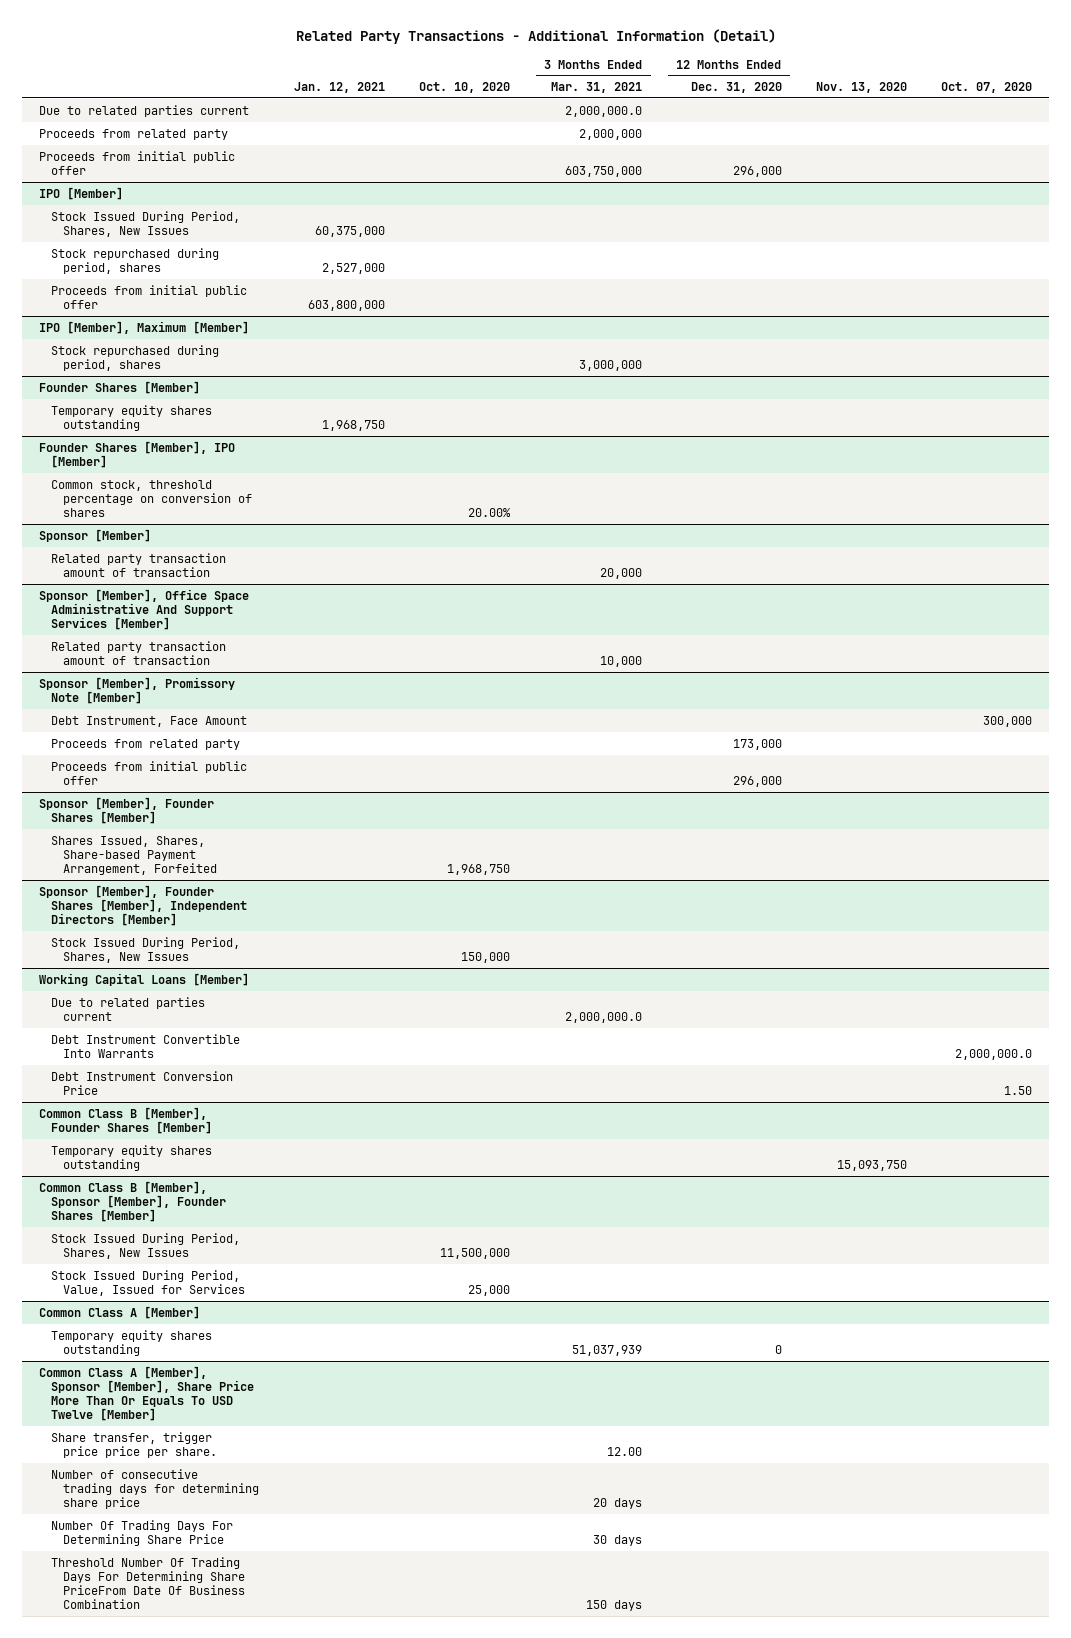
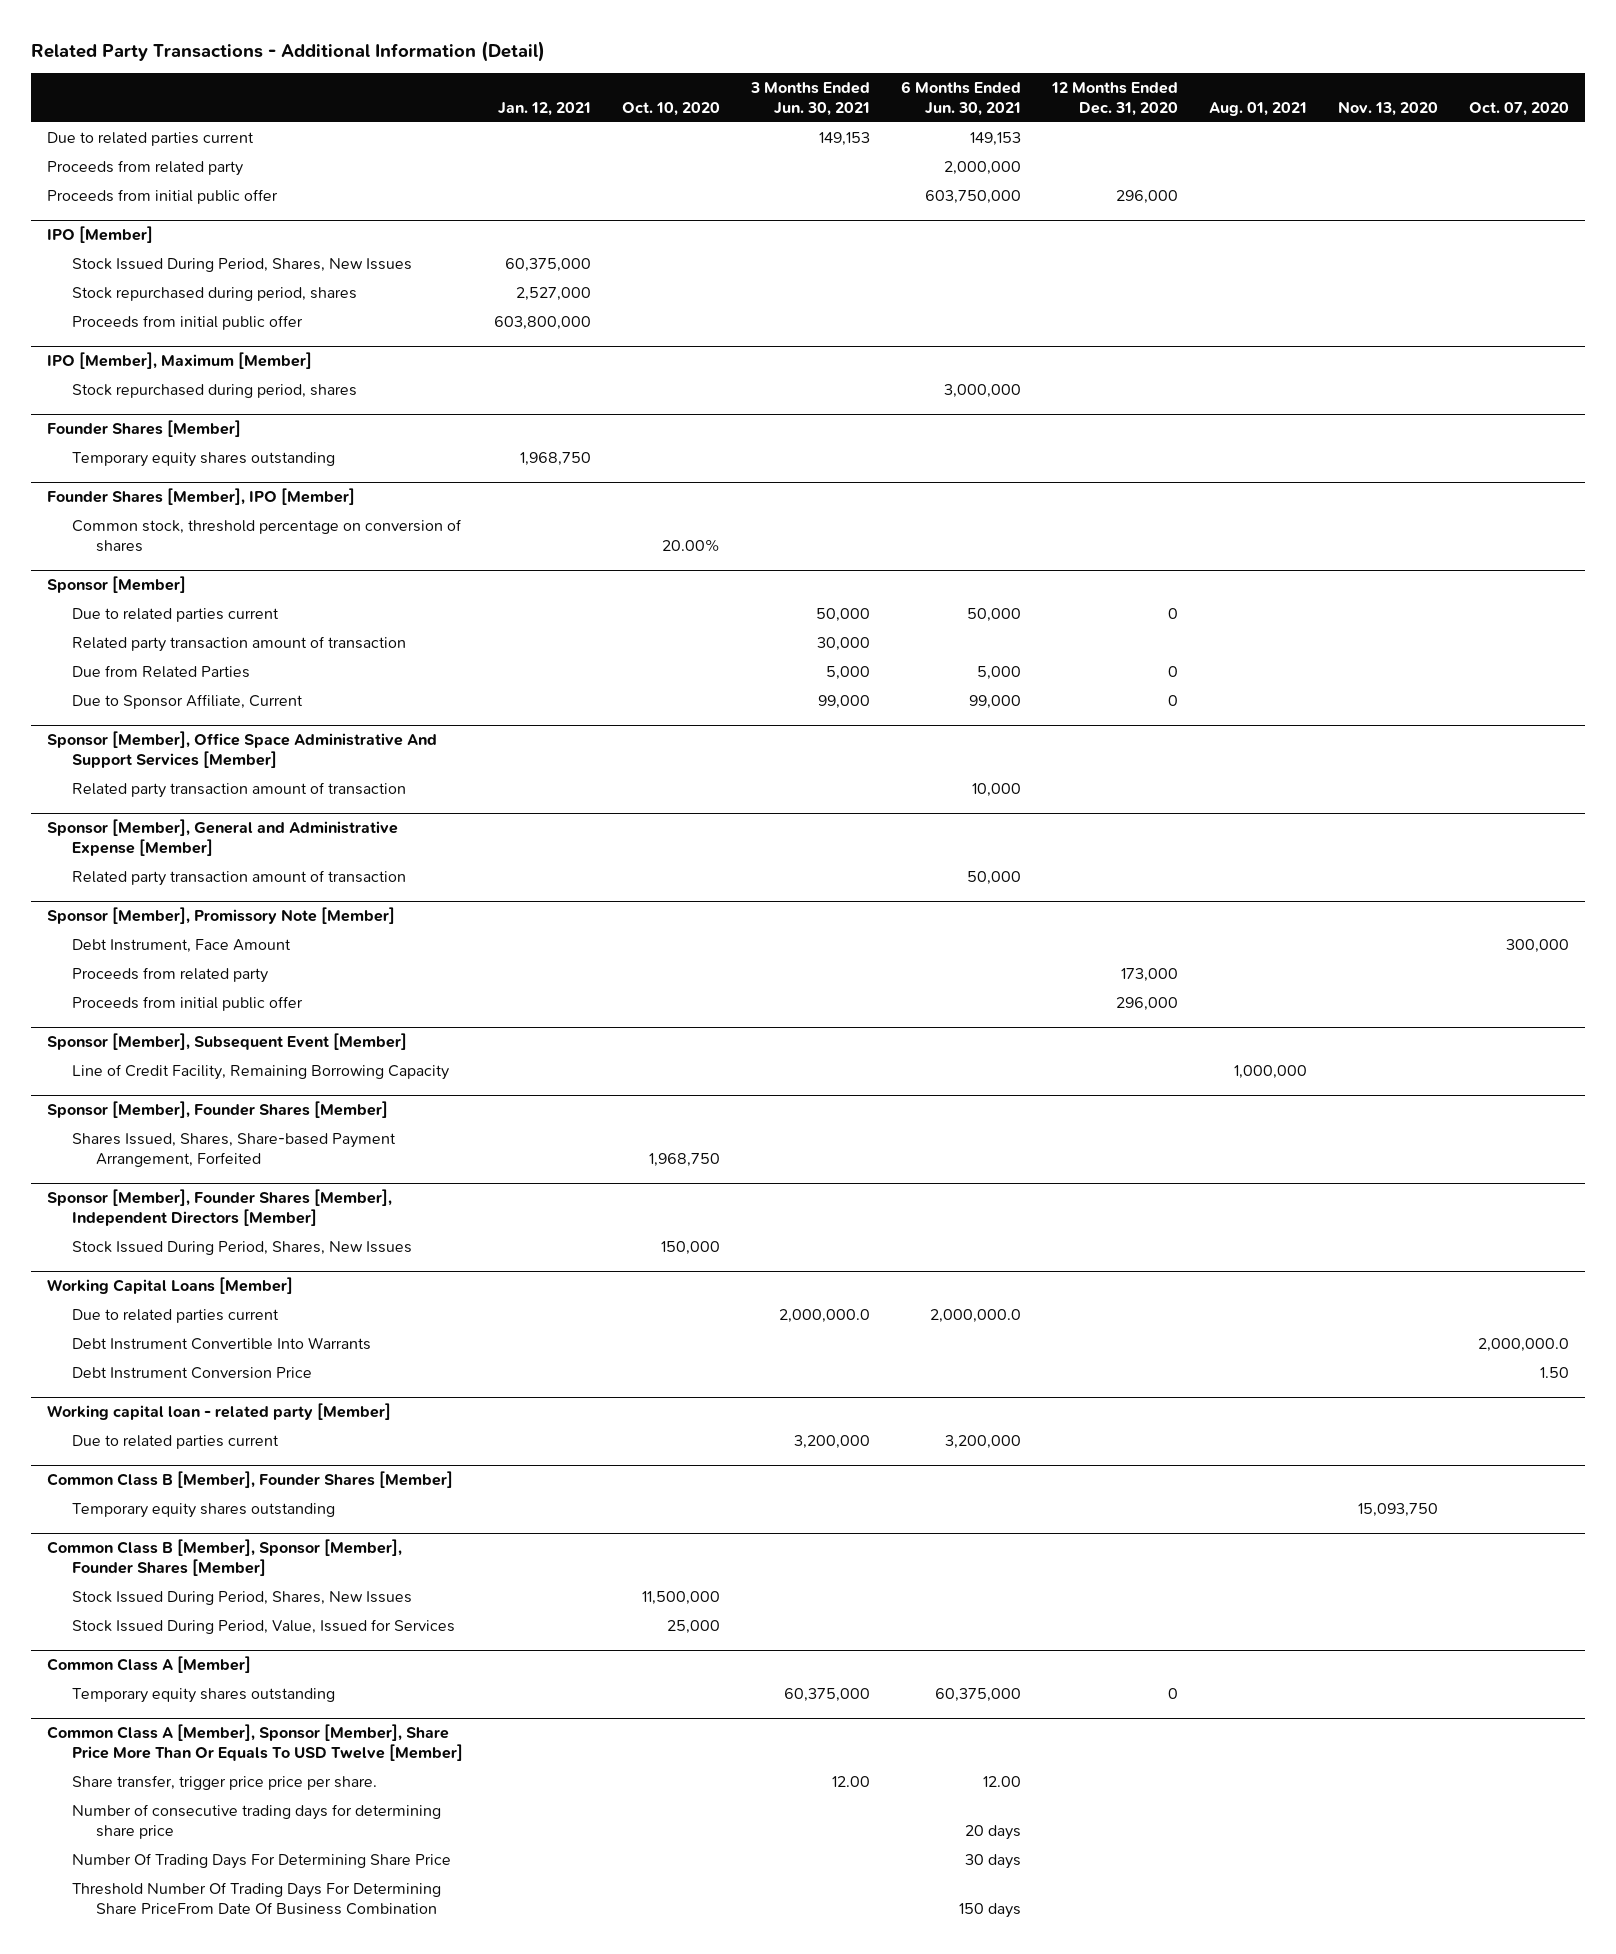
- | Jan. 12, 2021 | Oct. 10, 2020 | 3 Months Ended Mar. 31, 2021 | 12 Months Ended Dec. 31, 2020 | Nov. 13, 2020 | Oct. 07, 2020
+ | Jan. 12, 2021 | Oct. 10, 2020 | 3 Months Ended Jun. 30, 2021 | 6 Months Ended Jun. 30, 2021 | 12 Months Ended Dec. 31, 2020 | Aug. 01, 2021 | Nov. 13, 2020 | Oct. 07, 2020
@ Sponsor [Member]
+ Due to related parties current | | | 50,000 | 50,000 | 0 | | |
+ Due from Related Parties | | | 5,000 | 5,000 | 0 | | |
+ Due to Sponsor Affiliate, Current | | | 99,000 | 99,000 | 0 | | |
+ Sponsor [Member], General and Administrative Expense [Member]
+ Related party transaction amount of transaction | | | | 50,000 | | | |
+ Sponsor [Member], Subsequent Event [Member]
+ Line of Credit Facility, Remaining Borrowing Capacity | | | | | | 1,000,000 | |
+ Working capital loan - related party [Member]
+ Due to related parties current | | | 3,200,000 | 3,200,000 | | | |

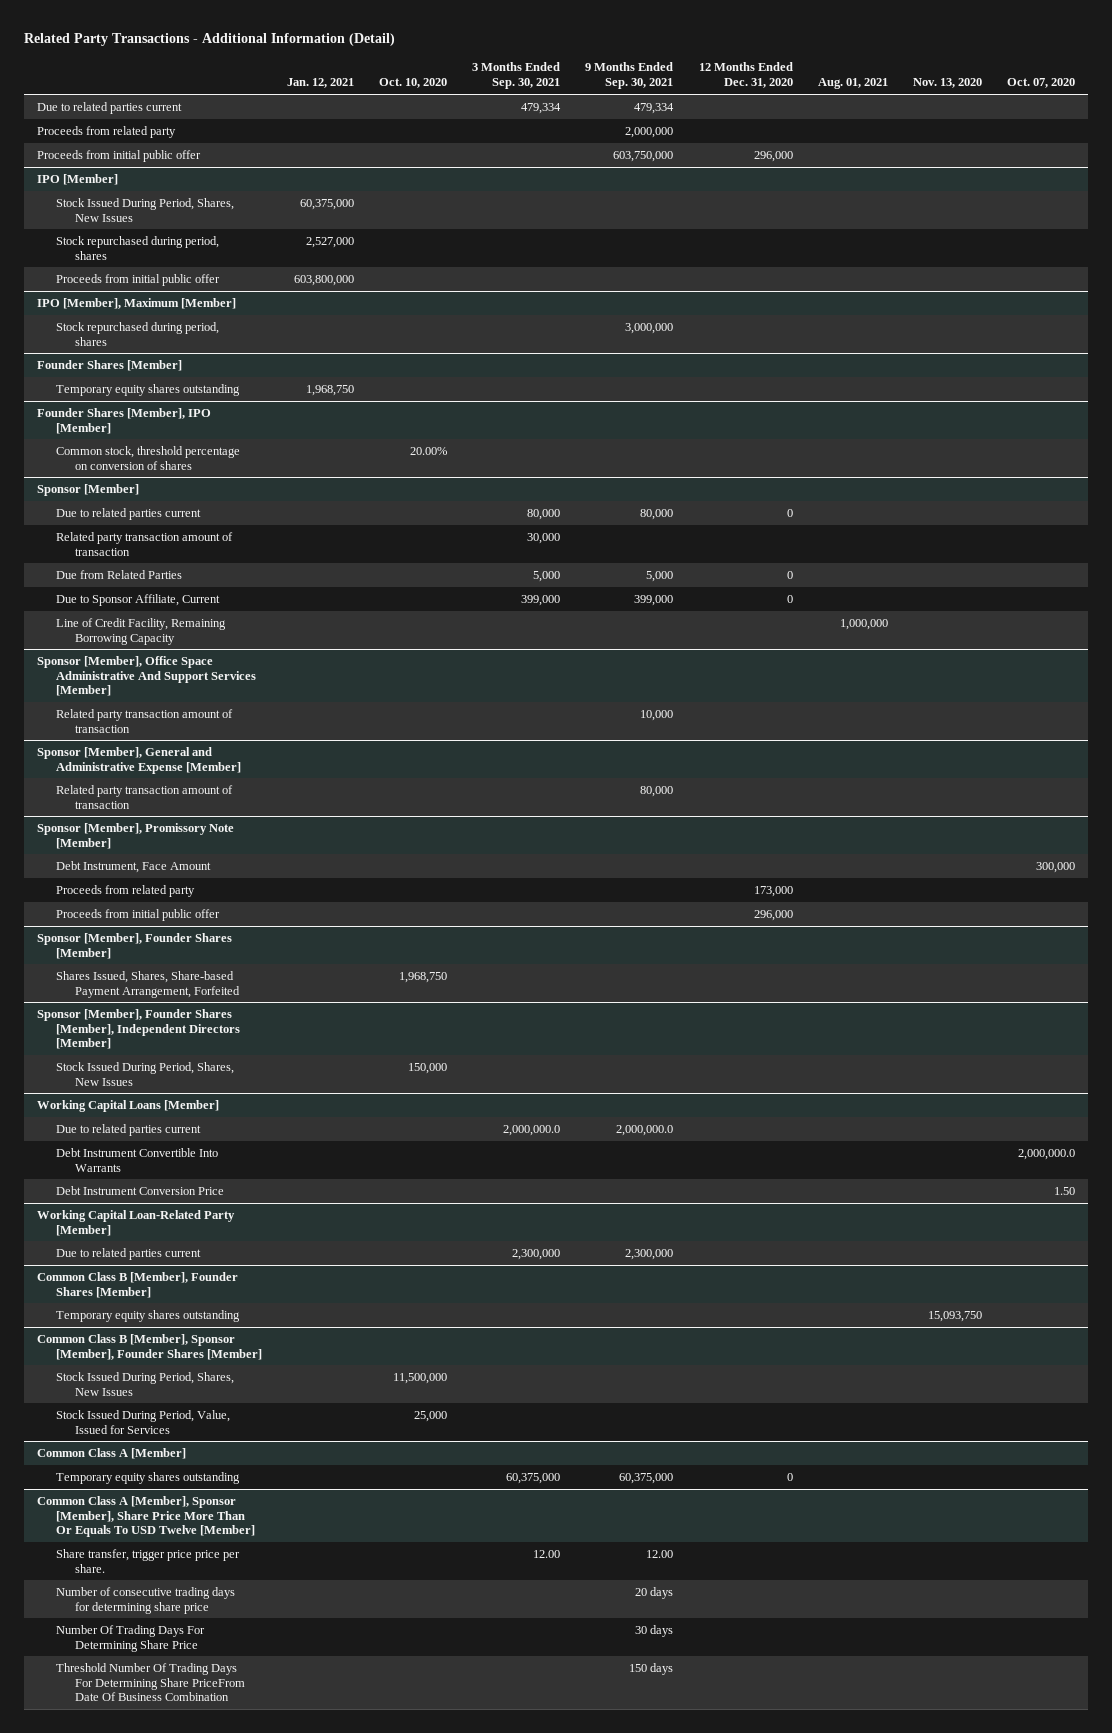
- | Jan. 12, 2021 | Oct. 10, 2020 | 3 Months Ended Jun. 30, 2021 | 6 Months Ended Jun. 30, 2021 | 12 Months Ended Dec. 31, 2020 | Aug. 01, 2021 | Nov. 13, 2020 | Oct. 07, 2020
+ | Jan. 12, 2021 | Oct. 10, 2020 | 3 Months Ended Sep. 30, 2021 | 9 Months Ended Sep. 30, 2021 | 12 Months Ended Dec. 31, 2020 | Aug. 01, 2021 | Nov. 13, 2020 | Oct. 07, 2020
@ Sponsor [Member]
+ Line of Credit Facility, Remaining Borrowing Capacity | | | | | | 1,000,000 | |
- Sponsor [Member], Subsequent Event [Member]
- Line of Credit Facility, Remaining Borrowing Capacity | | | | | | 1,000,000 | |
- Working capital loan - related party [Member]
+ Working Capital Loan-Related Party [Member]

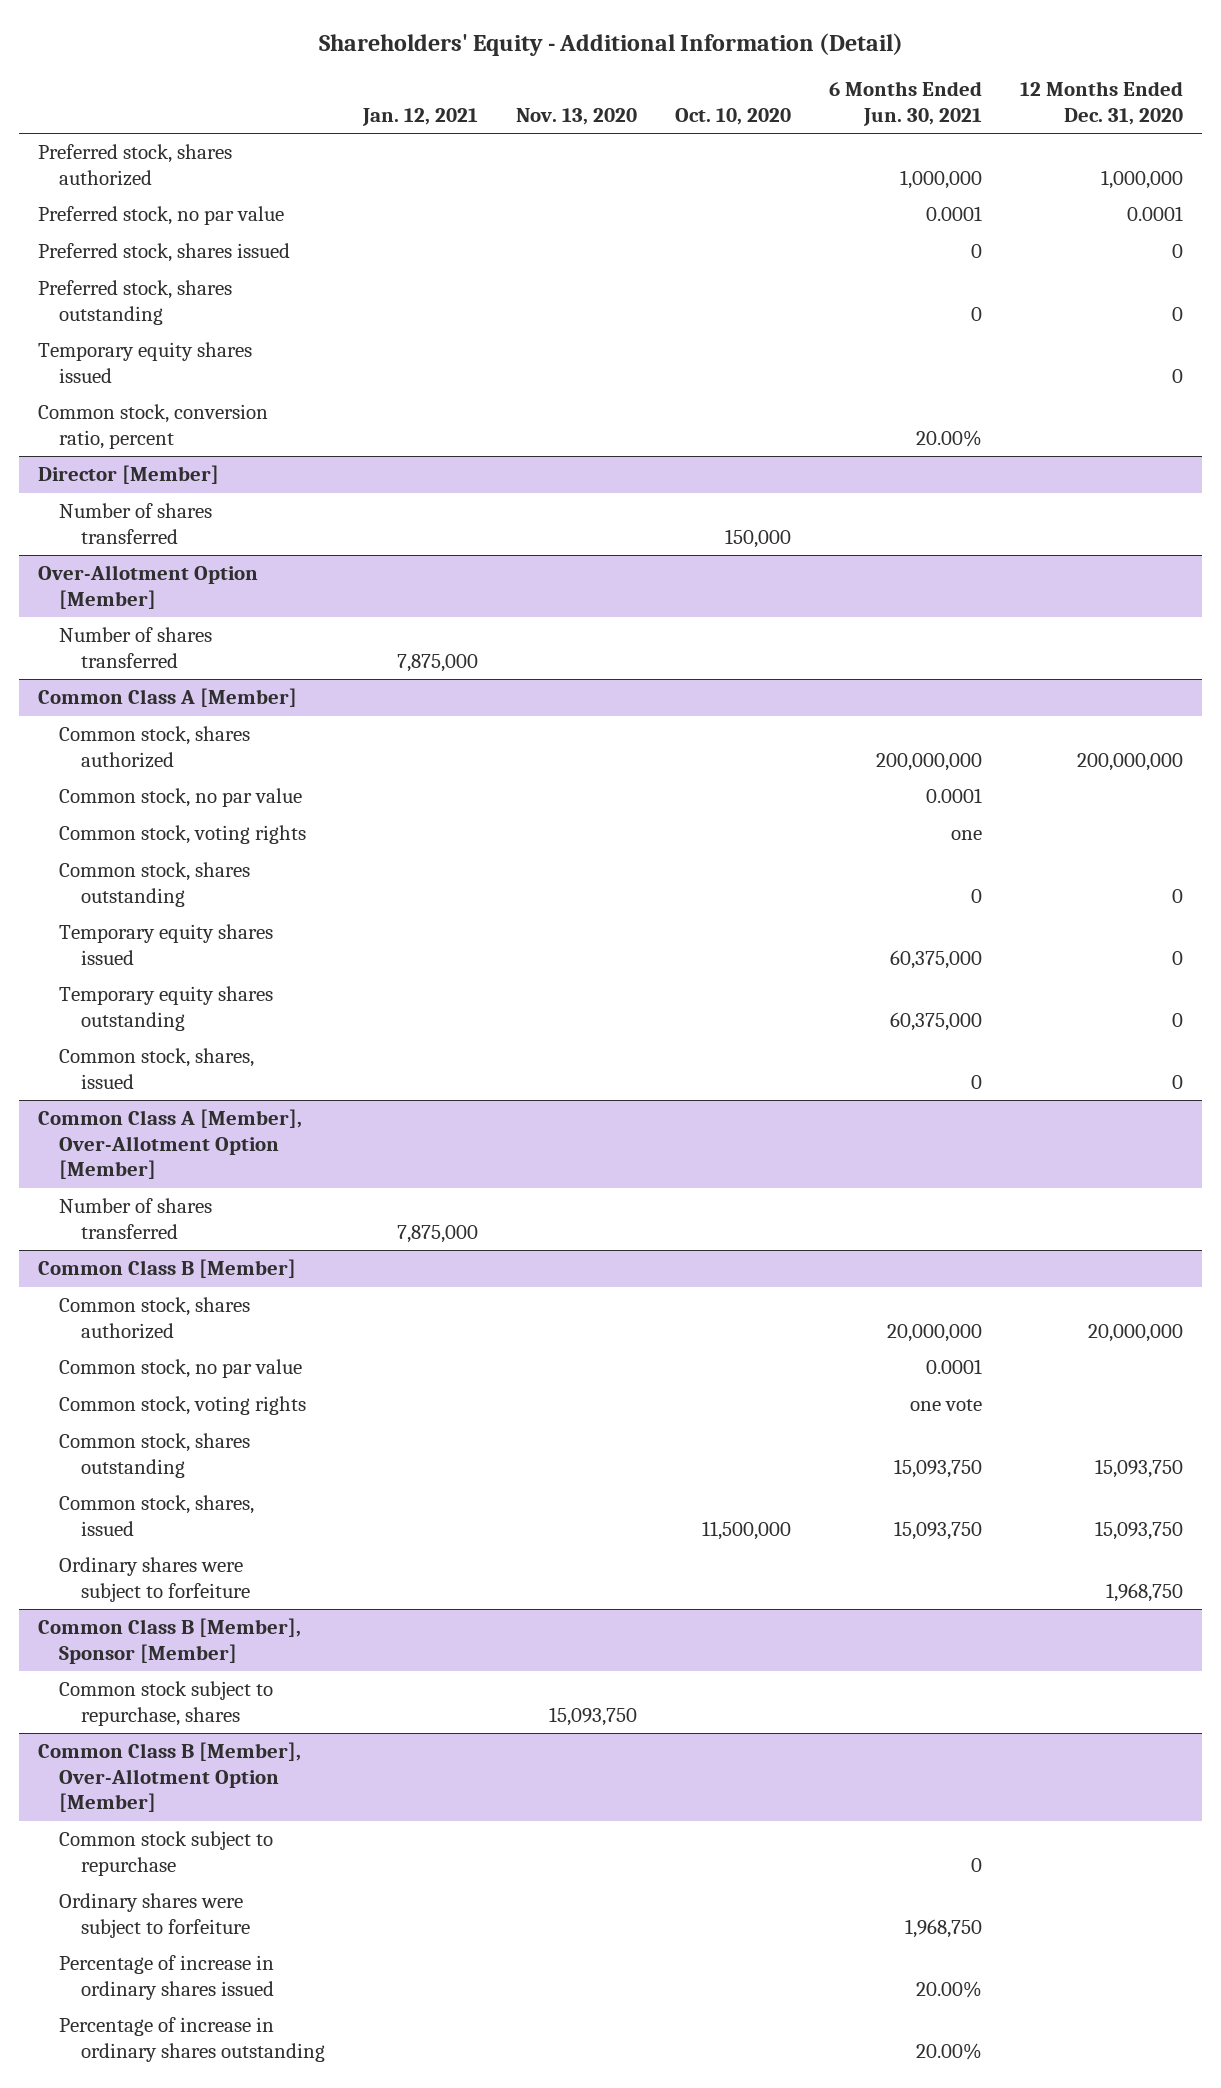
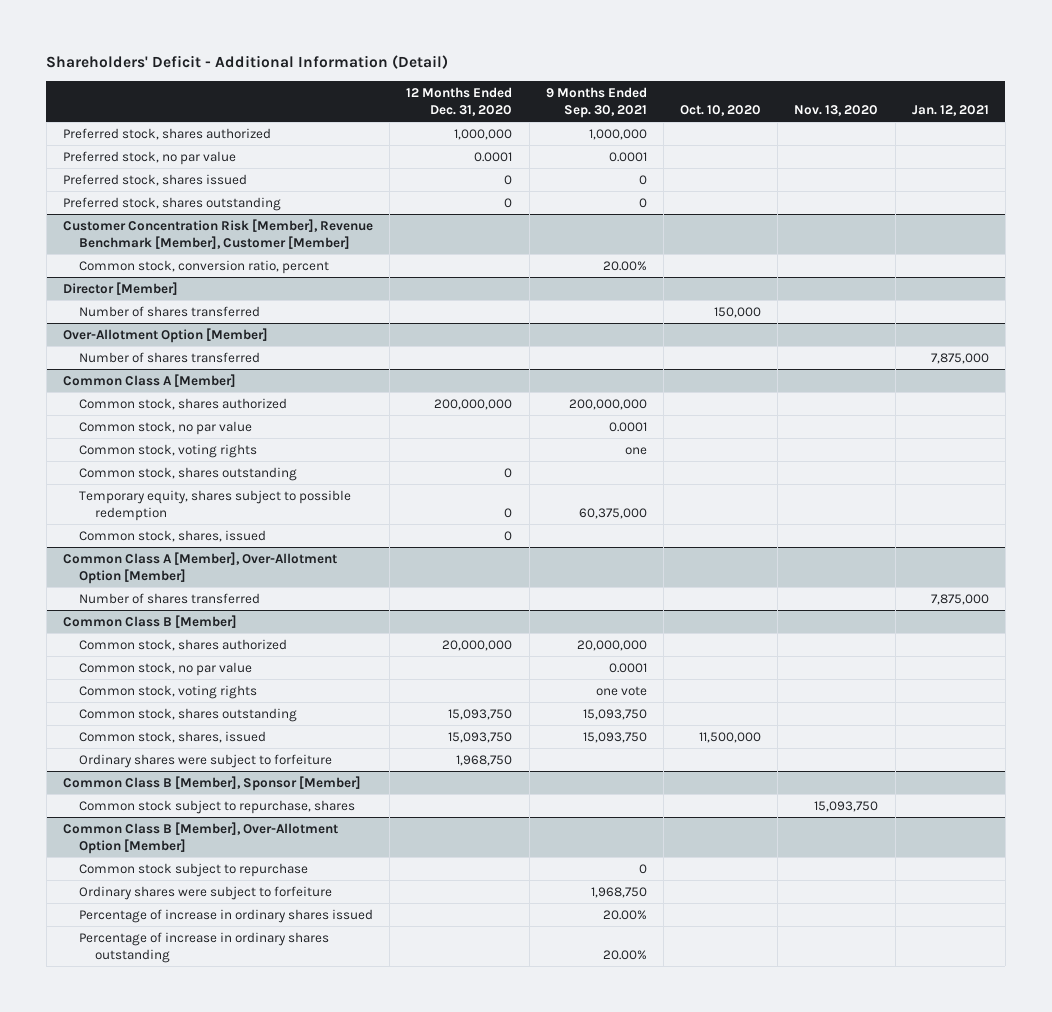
- Shareholders' Equity - Additional Information (Detail)
+ Shareholders' Deficit - Additional Information (Detail)
- | Jan. 12, 2021 | Nov. 13, 2020 | Oct. 10, 2020 | 6 Months Ended Jun. 30, 2021 | 12 Months Ended Dec. 31, 2020
+ | 12 Months Ended Dec. 31, 2020 | 9 Months Ended Sep. 30, 2021 | Oct. 10, 2020 | Nov. 13, 2020 | Jan. 12, 2021
- Temporary equity shares issued | | | | | 0
- Common stock, conversion ratio, percent | | | | 20.00% |
+ Customer Concentration Risk [Member], Revenue Benchmark [Member], Customer [Member]
+ Common stock, conversion ratio, percent | | 20.00% | | |
@ Common Class A [Member]
- Temporary equity shares issued | | | | 60,375,000 | 0
- Temporary equity shares outstanding | | | | 60,375,000 | 0
+ Temporary equity, shares subject to possible redemption | 0 | 60,375,000 | | |

